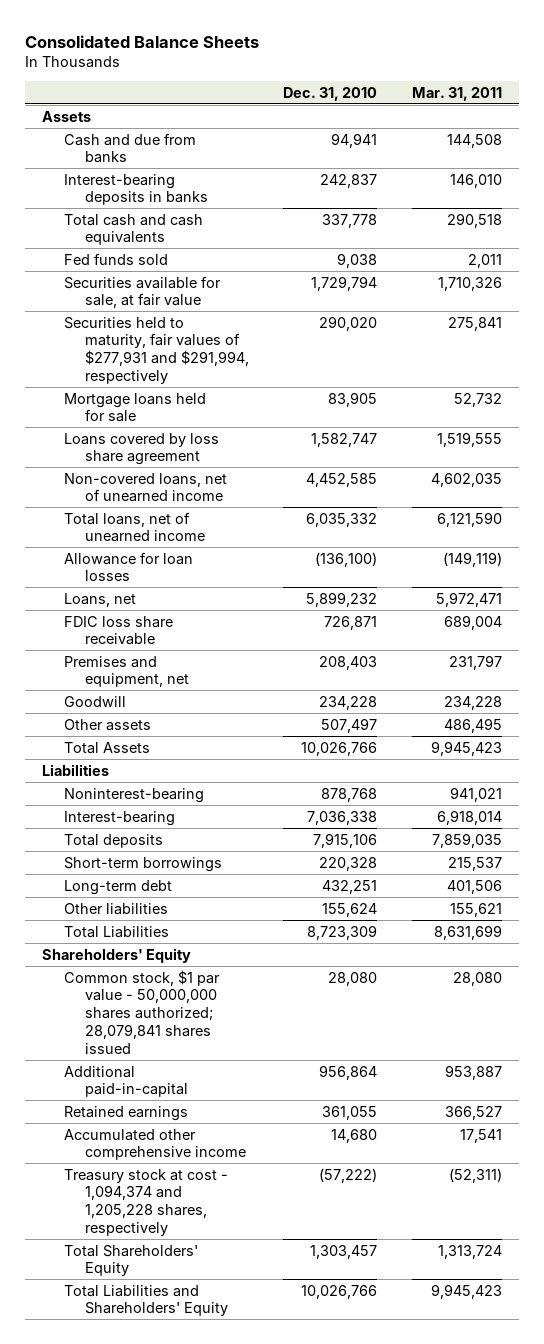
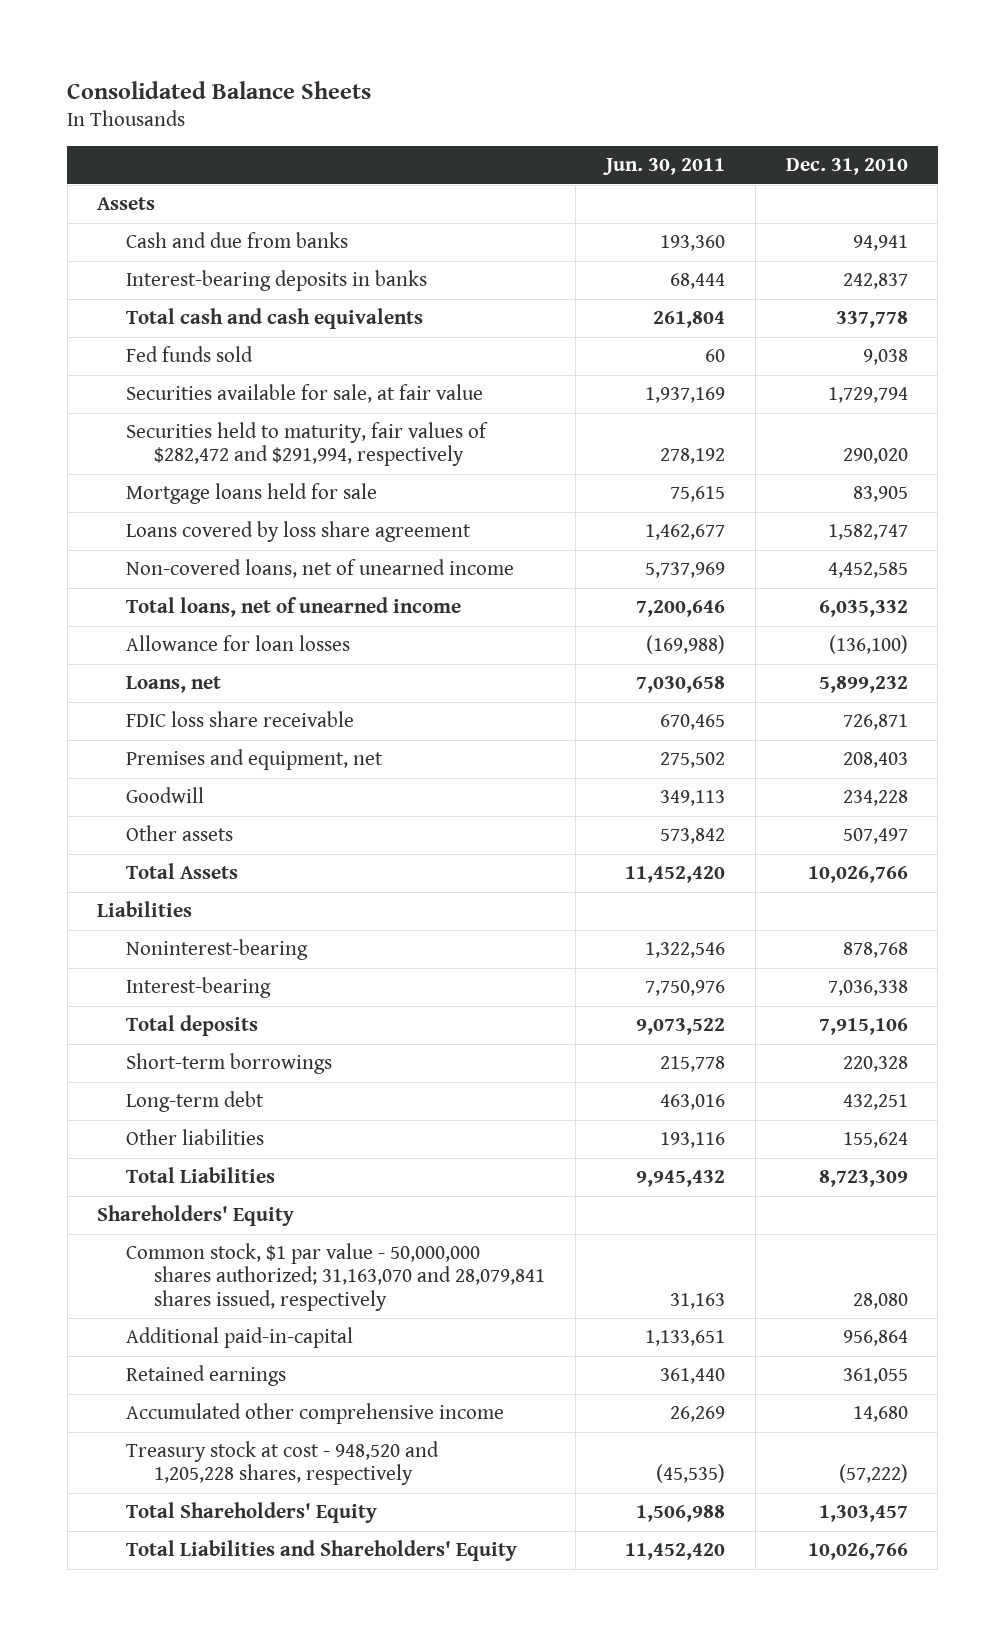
- | Dec. 31, 2010 | Mar. 31, 2011
+ | Jun. 30, 2011 | Dec. 31, 2010
- Securities held to maturity, fair values of $277,931 and $291,994, respectively | 290,020 | 275,841
+ Securities held to maturity, fair values of $282,472 and $291,994, respectively | 278,192 | 290,020
- Common stock, $1 par value - 50,000,000 shares authorized; 28,079,841 shares issued | 28,080 | 28,080
+ Common stock, $1 par value - 50,000,000 shares authorized; 31,163,070 and 28,079,841 shares issued, respectively | 31,163 | 28,080
- Treasury stock at cost - 1,094,374 and 1,205,228 shares, respectively | (57,222) | (52,311)
+ Treasury stock at cost - 948,520 and 1,205,228 shares, respectively | (45,535) | (57,222)

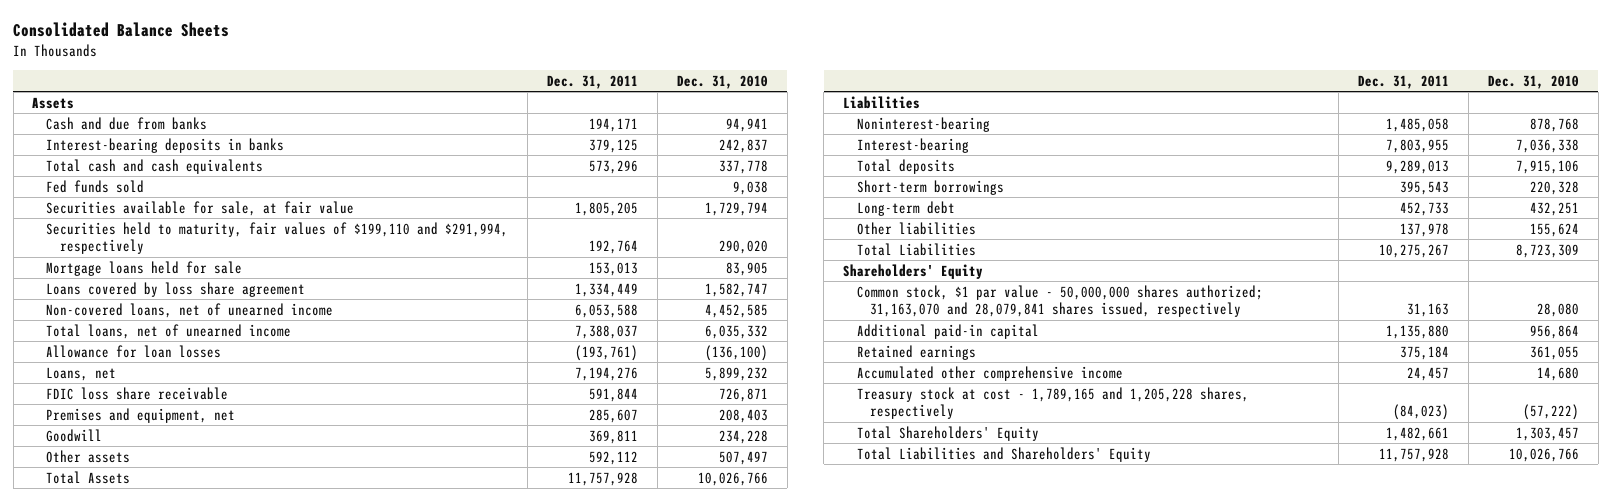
- | Jun. 30, 2011 | Dec. 31, 2010
+ | Dec. 31, 2011 | Dec. 31, 2010
- Securities held to maturity, fair values of $282,472 and $291,994, respectively | 278,192 | 290,020
+ Securities held to maturity, fair values of $199,110 and $291,994, respectively | 192,764 | 290,020
- Additional paid-in-capital | 1,133,651 | 956,864
+ Additional paid-in capital | 1,135,880 | 956,864
- Treasury stock at cost - 948,520 and 1,205,228 shares, respectively | (45,535) | (57,222)
+ Treasury stock at cost - 1,789,165 and 1,205,228 shares, respectively | (84,023) | (57,222)

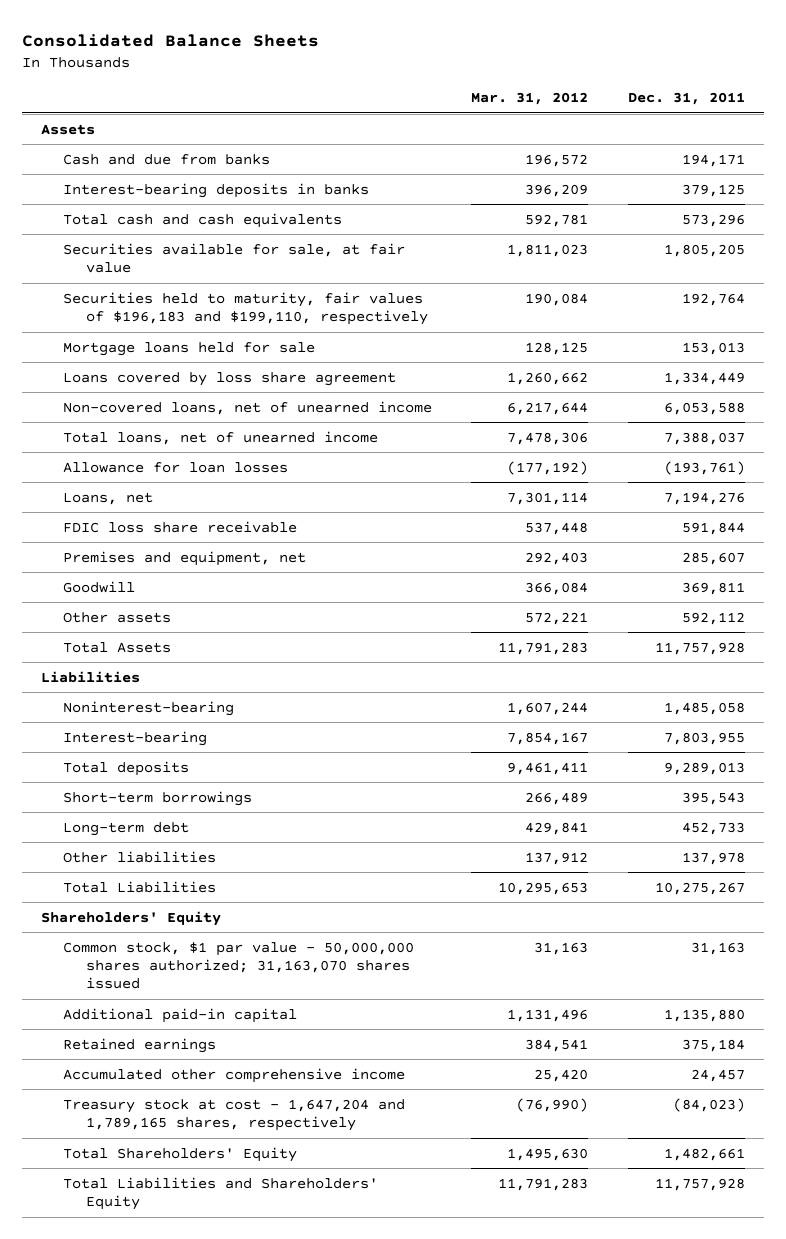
- | Dec. 31, 2011 | Dec. 31, 2010
+ | Mar. 31, 2012 | Dec. 31, 2011
- Fed funds sold | | 9,038
- Securities held to maturity, fair values of $199,110 and $291,994, respectively | 192,764 | 290,020
+ Securities held to maturity, fair values of $196,183 and $199,110, respectively | 190,084 | 192,764
- Common stock, $1 par value - 50,000,000 shares authorized; 31,163,070 and 28,079,841 shares issued, respectively | 31,163 | 28,080
+ Common stock, $1 par value - 50,000,000 shares authorized; 31,163,070 shares issued | 31,163 | 31,163
- Treasury stock at cost - 1,789,165 and 1,205,228 shares, respectively | (84,023) | (57,222)
+ Treasury stock at cost - 1,647,204 and 1,789,165 shares, respectively | (76,990) | (84,023)

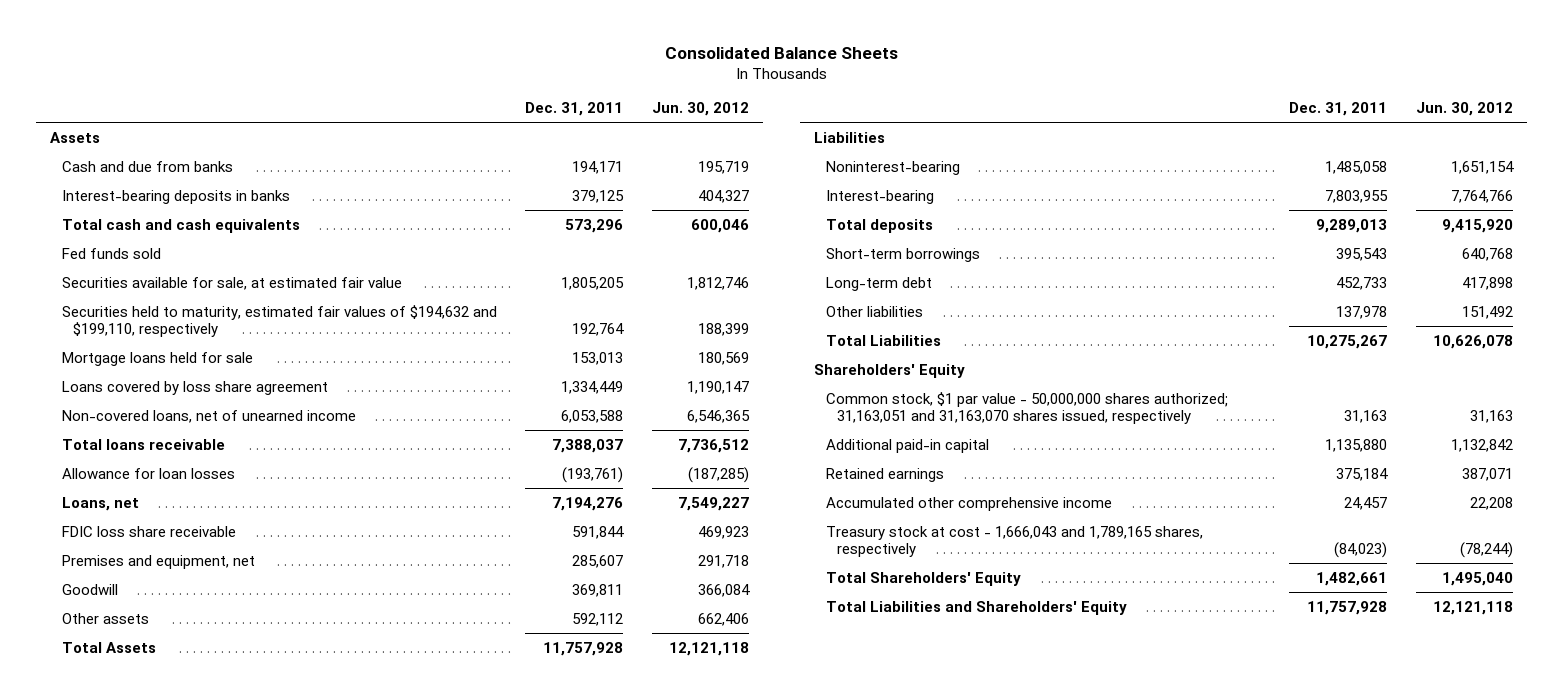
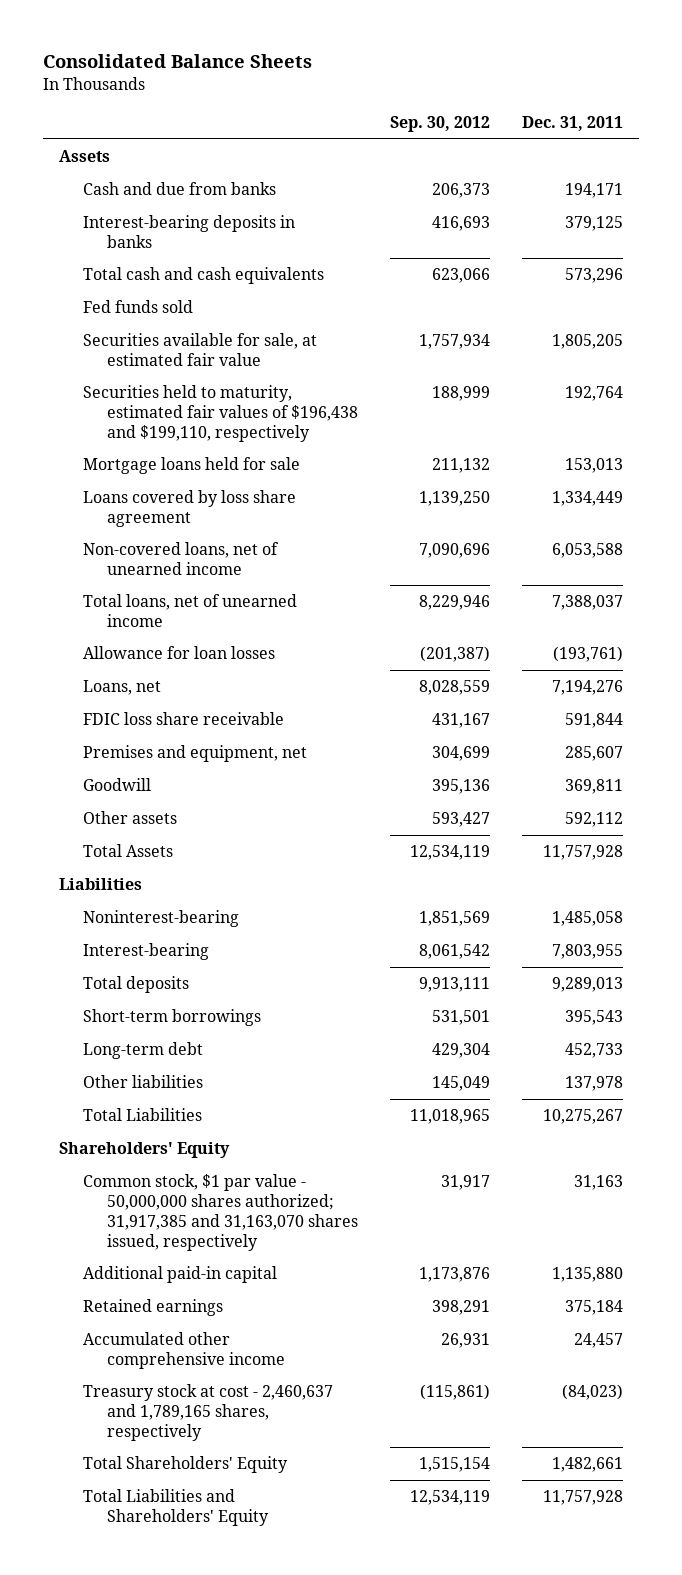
- | Dec. 31, 2011 | Jun. 30, 2012
+ | Sep. 30, 2012 | Dec. 31, 2011
- Securities held to maturity, estimated fair values of $194,632 and $199,110, respectively | 192,764 | 188,399
+ Securities held to maturity, estimated fair values of $196,438 and $199,110, respectively | 188,999 | 192,764
- Total loans receivable | 7,388,037 | 7,736,512
+ Total loans, net of unearned income | 8,229,946 | 7,388,037
- Common stock, $1 par value - 50,000,000 shares authorized; 31,163,051 and 31,163,070 shares issued, respectively | 31,163 | 31,163
+ Common stock, $1 par value - 50,000,000 shares authorized; 31,917,385 and 31,163,070 shares issued, respectively | 31,917 | 31,163
- Treasury stock at cost - 1,666,043 and 1,789,165 shares, respectively | (84,023) | (78,244)
+ Treasury stock at cost - 2,460,637 and 1,789,165 shares, respectively | (115,861) | (84,023)

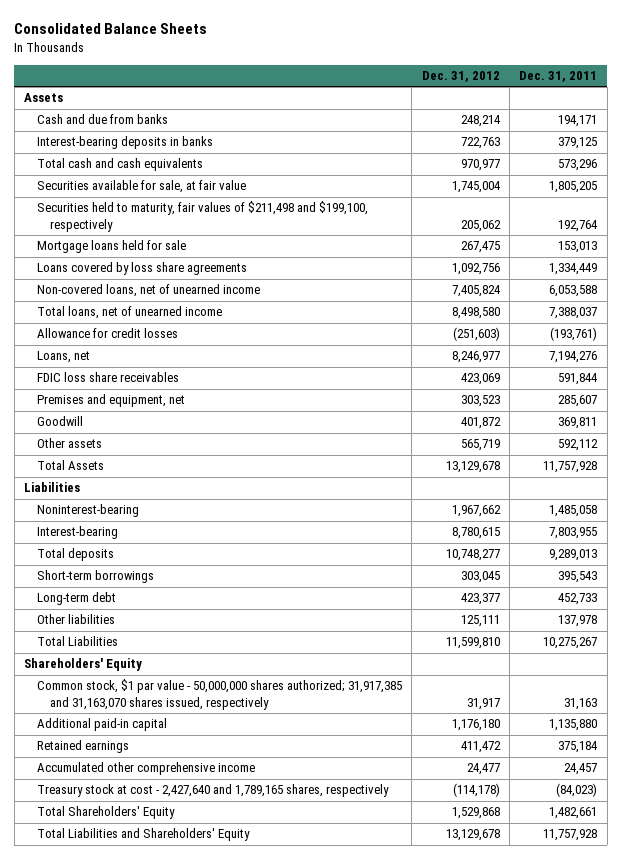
- | Sep. 30, 2012 | Dec. 31, 2011
+ | Dec. 31, 2012 | Dec. 31, 2011
- Fed funds sold
- Securities available for sale, at estimated fair value | 1,757,934 | 1,805,205
- Securities held to maturity, estimated fair values of $196,438 and $199,110, respectively | 188,999 | 192,764
+ Securities available for sale, at fair value | 1,745,004 | 1,805,205
+ Securities held to maturity, fair values of $211,498 and $199,100, respectively | 205,062 | 192,764
- Loans covered by loss share agreement | 1,139,250 | 1,334,449
+ Loans covered by loss share agreements | 1,092,756 | 1,334,449
- Allowance for loan losses | (201,387) | (193,761)
+ Allowance for credit losses | (251,603) | (193,761)
- FDIC loss share receivable | 431,167 | 591,844
+ FDIC loss share receivables | 423,069 | 591,844
- Treasury stock at cost - 2,460,637 and 1,789,165 shares, respectively | (115,861) | (84,023)
+ Treasury stock at cost - 2,427,640 and 1,789,165 shares, respectively | (114,178) | (84,023)

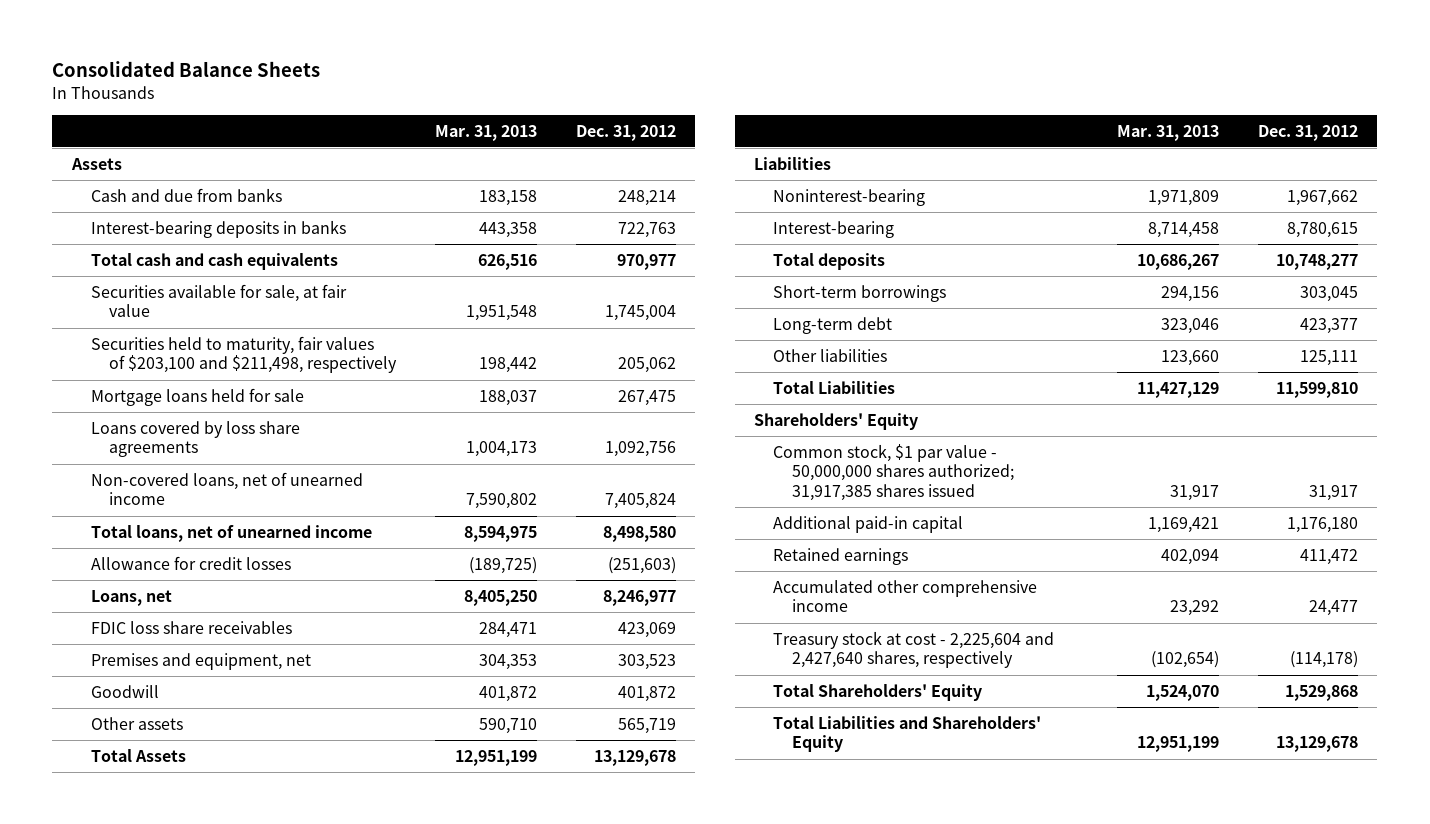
- | Dec. 31, 2012 | Dec. 31, 2011
+ | Mar. 31, 2013 | Dec. 31, 2012
- Securities held to maturity, fair values of $211,498 and $199,100, respectively | 205,062 | 192,764
+ Securities held to maturity, fair values of $203,100 and $211,498, respectively | 198,442 | 205,062
- Common stock, $1 par value - 50,000,000 shares authorized; 31,917,385 and 31,163,070 shares issued, respectively | 31,917 | 31,163
+ Common stock, $1 par value - 50,000,000 shares authorized; 31,917,385 shares issued | 31,917 | 31,917
- Treasury stock at cost - 2,427,640 and 1,789,165 shares, respectively | (114,178) | (84,023)
+ Treasury stock at cost - 2,225,604 and 2,427,640 shares, respectively | (102,654) | (114,178)

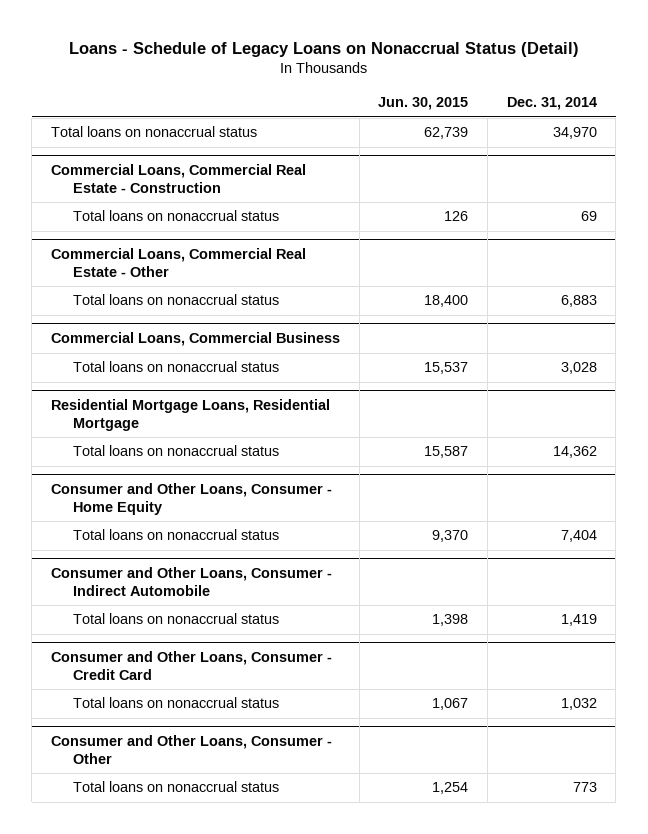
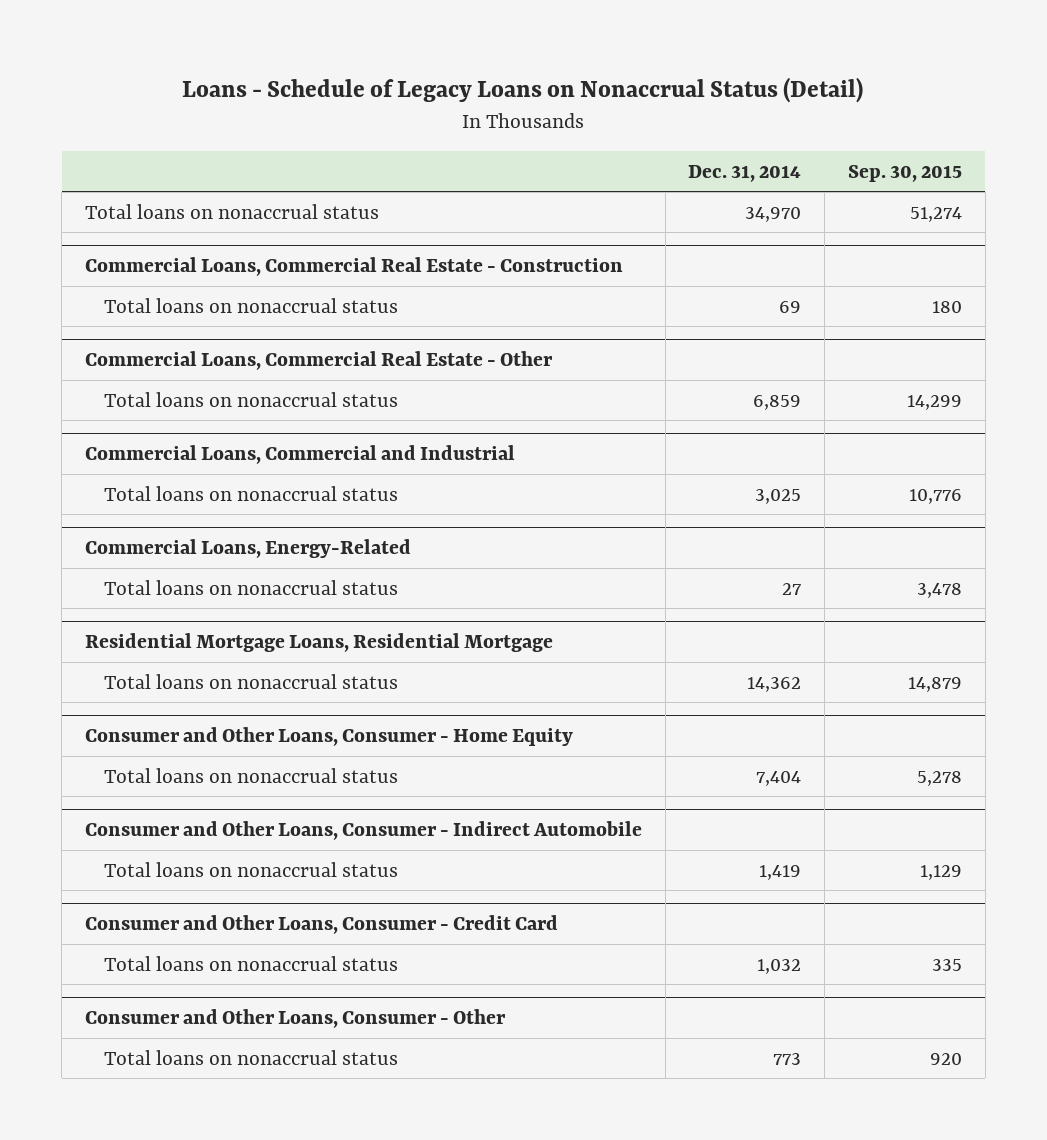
- | Jun. 30, 2015 | Dec. 31, 2014
+ | Dec. 31, 2014 | Sep. 30, 2015
@ Commercial Loans, Commercial Real Estate - Other
- Total loans on nonaccrual status | 18,400 | 6,883
- Commercial Loans, Commercial Business
- Total loans on nonaccrual status | 15,537 | 3,028
@ Commercial Loans, Commercial Real Estate - Other
+ Total loans on nonaccrual status | 6,859 | 14,299
+ Commercial Loans, Commercial and Industrial
+ Total loans on nonaccrual status | 3,025 | 10,776
+ Commercial Loans, Energy-Related
+ Total loans on nonaccrual status | 27 | 3,478

